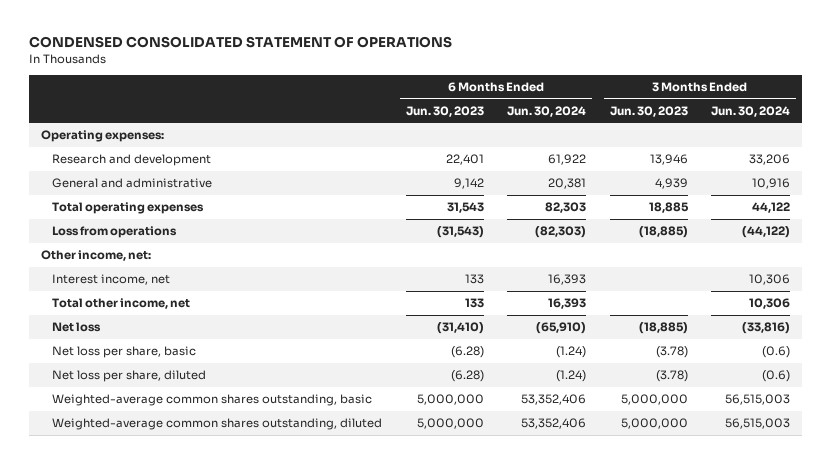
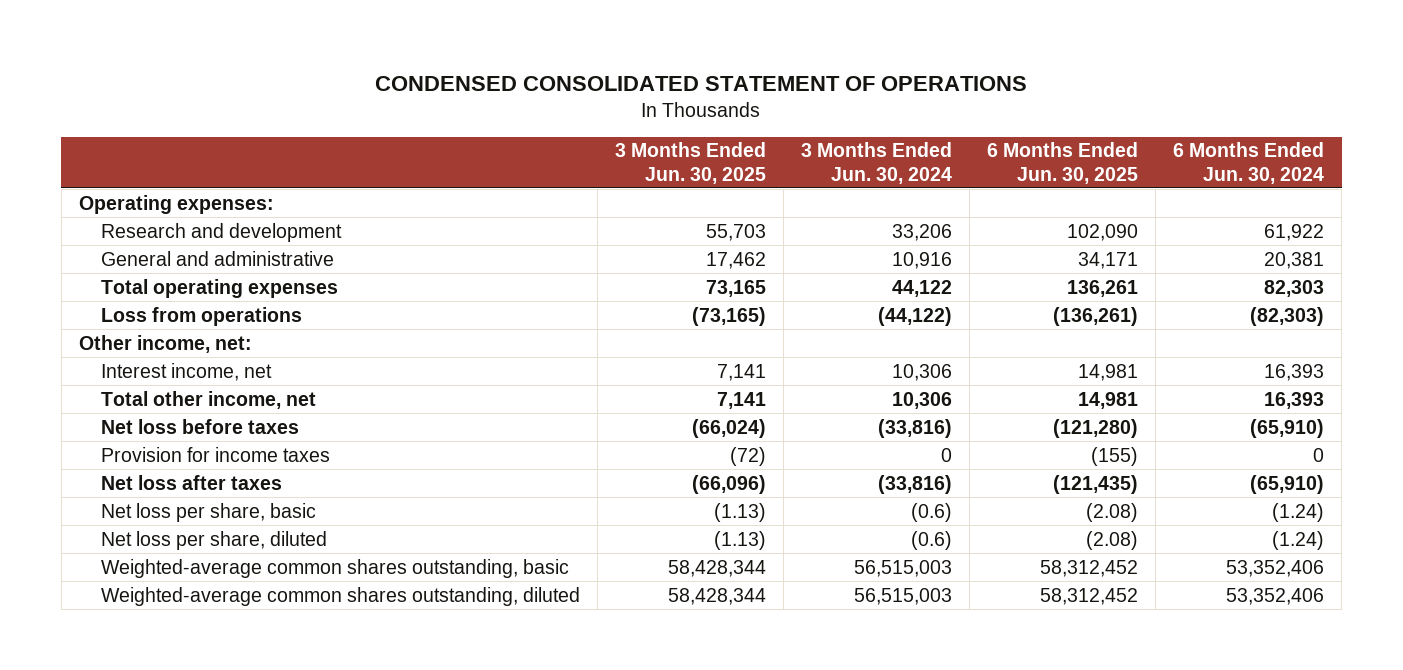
- | 6 Months Ended Jun. 30, 2023 | 6 Months Ended Jun. 30, 2024 | 3 Months Ended Jun. 30, 2023 | 3 Months Ended Jun. 30, 2024
+ | 3 Months Ended Jun. 30, 2025 | 3 Months Ended Jun. 30, 2024 | 6 Months Ended Jun. 30, 2025 | 6 Months Ended Jun. 30, 2024
- Net loss | (31,410) | (65,910) | (18,885) | (33,816)
+ Net loss before taxes | (66,024) | (33,816) | (121,280) | (65,910)
+ Provision for income taxes | (72) | 0 | (155) | 0
+ Net loss after taxes | (66,096) | (33,816) | (121,435) | (65,910)

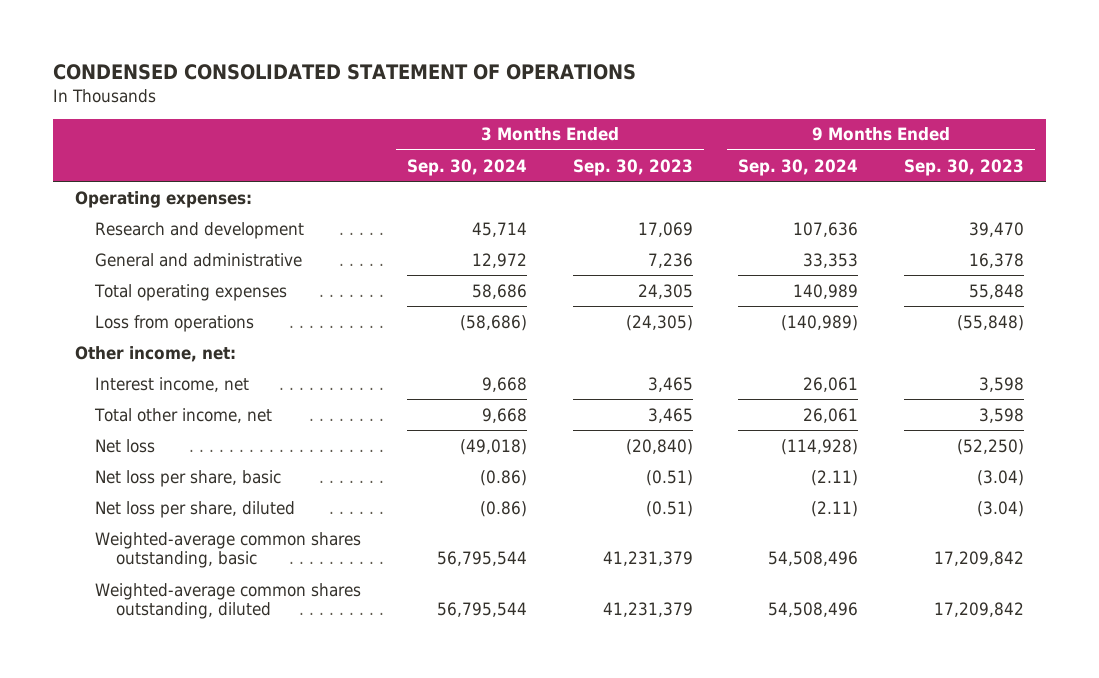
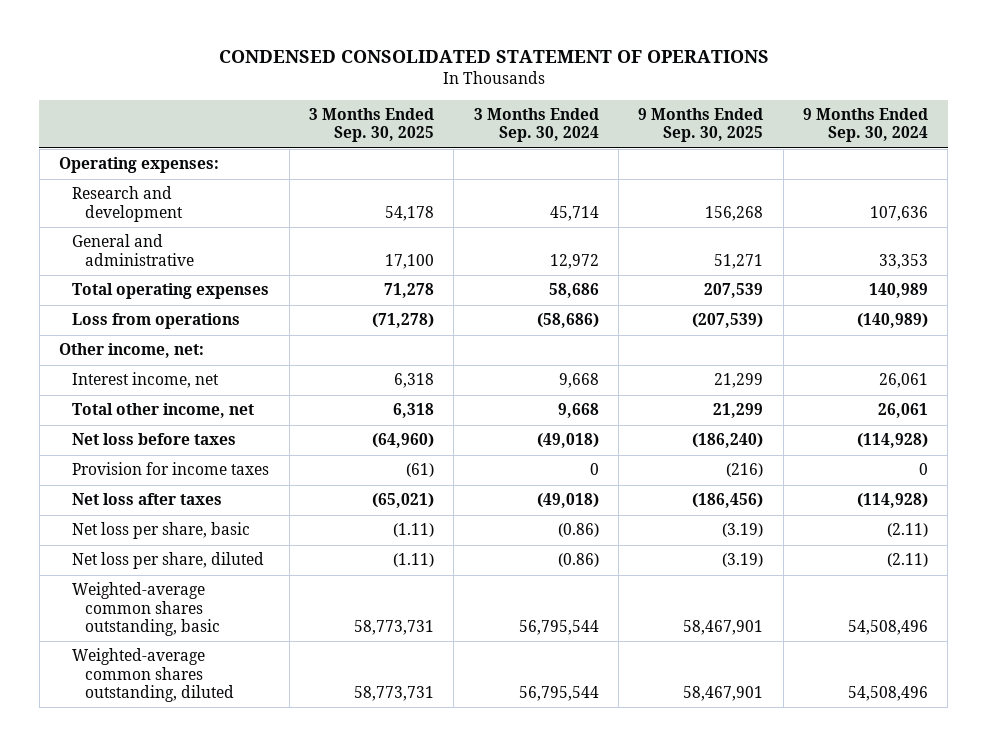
- | 3 Months Ended Sep. 30, 2024 | 3 Months Ended Sep. 30, 2023 | 9 Months Ended Sep. 30, 2024 | 9 Months Ended Sep. 30, 2023
+ | 3 Months Ended Sep. 30, 2025 | 3 Months Ended Sep. 30, 2024 | 9 Months Ended Sep. 30, 2025 | 9 Months Ended Sep. 30, 2024
- Net loss | (49,018) | (20,840) | (114,928) | (52,250)
+ Net loss before taxes | (64,960) | (49,018) | (186,240) | (114,928)
+ Provision for income taxes | (61) | 0 | (216) | 0
+ Net loss after taxes | (65,021) | (49,018) | (186,456) | (114,928)

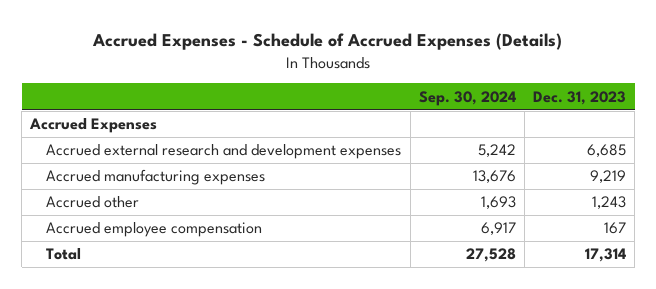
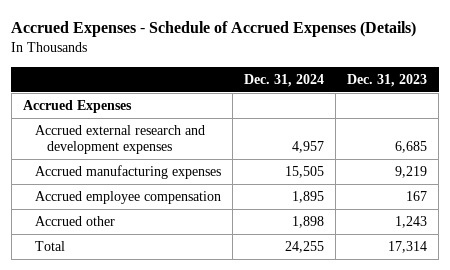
- | Sep. 30, 2024 | Dec. 31, 2023
+ | Dec. 31, 2024 | Dec. 31, 2023
moved down: Accrued other | 1,898 | 1,243

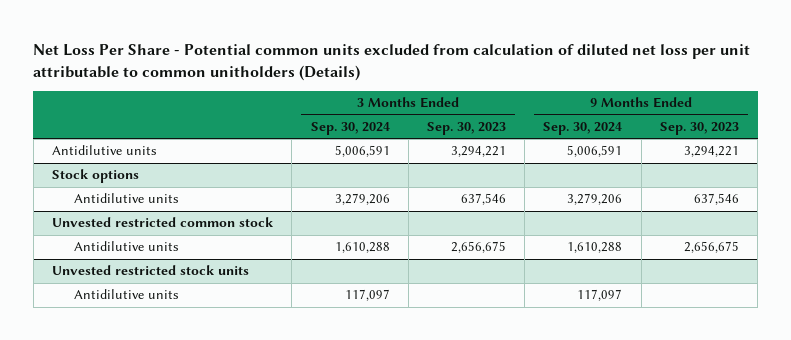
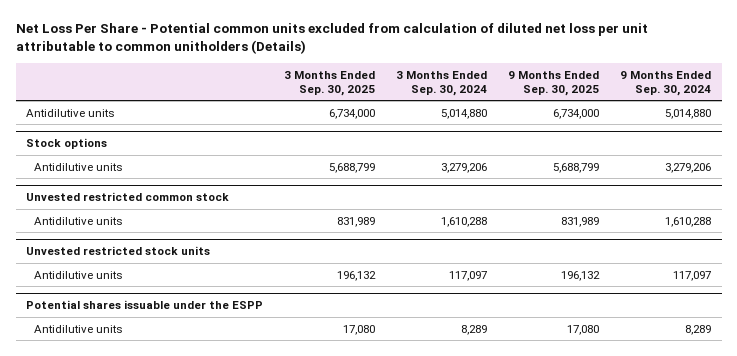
- | 3 Months Ended Sep. 30, 2024 | 3 Months Ended Sep. 30, 2023 | 9 Months Ended Sep. 30, 2024 | 9 Months Ended Sep. 30, 2023
+ | 3 Months Ended Sep. 30, 2025 | 3 Months Ended Sep. 30, 2024 | 9 Months Ended Sep. 30, 2025 | 9 Months Ended Sep. 30, 2024
- Antidilutive units | 5,006,591 | 3,294,221 | 5,006,591 | 3,294,221
+ Antidilutive units | 6,734,000 | 5,014,880 | 6,734,000 | 5,014,880
+ Potential shares issuable under the ESPP
+ Antidilutive units | 17,080 | 8,289 | 17,080 | 8,289

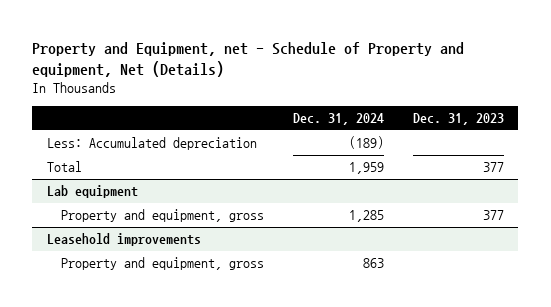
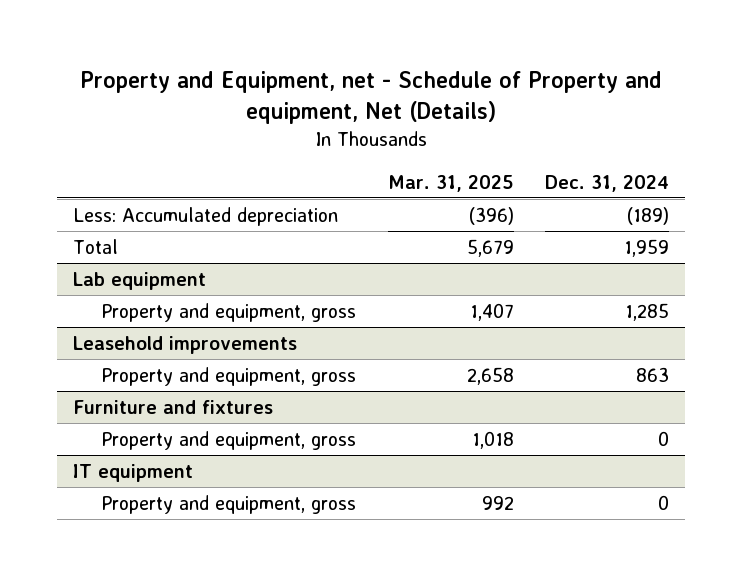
- | Dec. 31, 2024 | Dec. 31, 2023
+ | Mar. 31, 2025 | Dec. 31, 2024
+ Furniture and fixtures
+ Property and equipment, gross | 1,018 | 0
+ IT equipment
+ Property and equipment, gross | 992 | 0

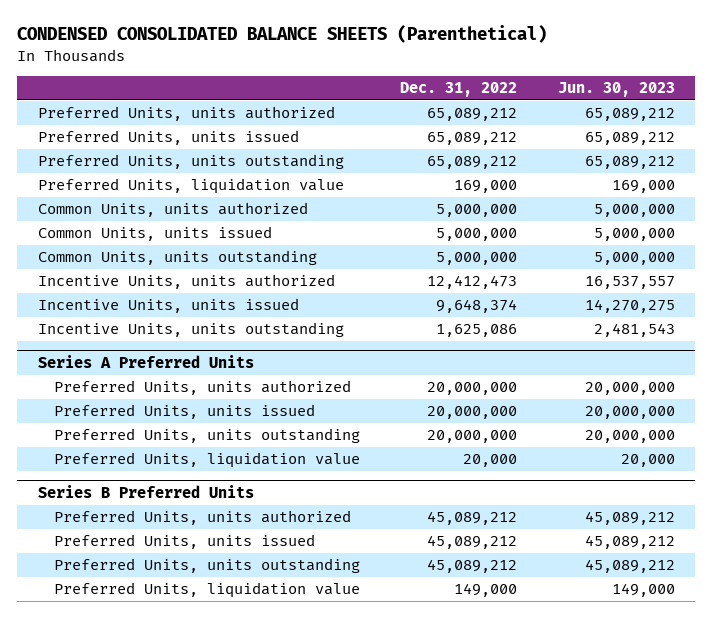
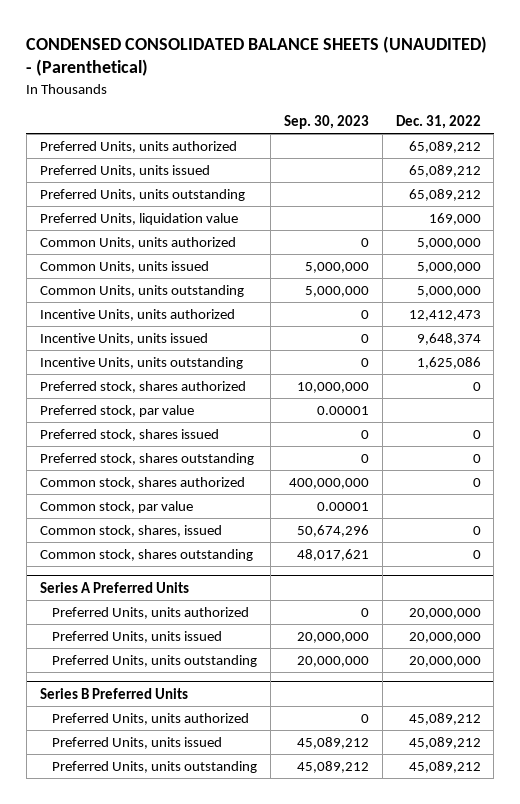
- CONDENSED CONSOLIDATED BALANCE SHEETS (Parenthetical)
+ CONDENSED CONSOLIDATED BALANCE SHEETS (UNAUDITED) - (Parenthetical)
- | Dec. 31, 2022 | Jun. 30, 2023
+ | Sep. 30, 2023 | Dec. 31, 2022
+ Preferred stock, shares authorized | 10,000,000 | 0
+ Preferred stock, par value | 0.00001 |
+ Preferred stock, shares issued | 0 | 0
+ Preferred stock, shares outstanding | 0 | 0
+ Common stock, shares authorized | 400,000,000 | 0
+ Common stock, par value | 0.00001 |
+ Common stock, shares, issued | 50,674,296 | 0
+ Common stock, shares outstanding | 48,017,621 | 0
@ Series A Preferred Units
- Preferred Units, liquidation value | 20,000 | 20,000
@ Series B Preferred Units
- Preferred Units, liquidation value | 149,000 | 149,000

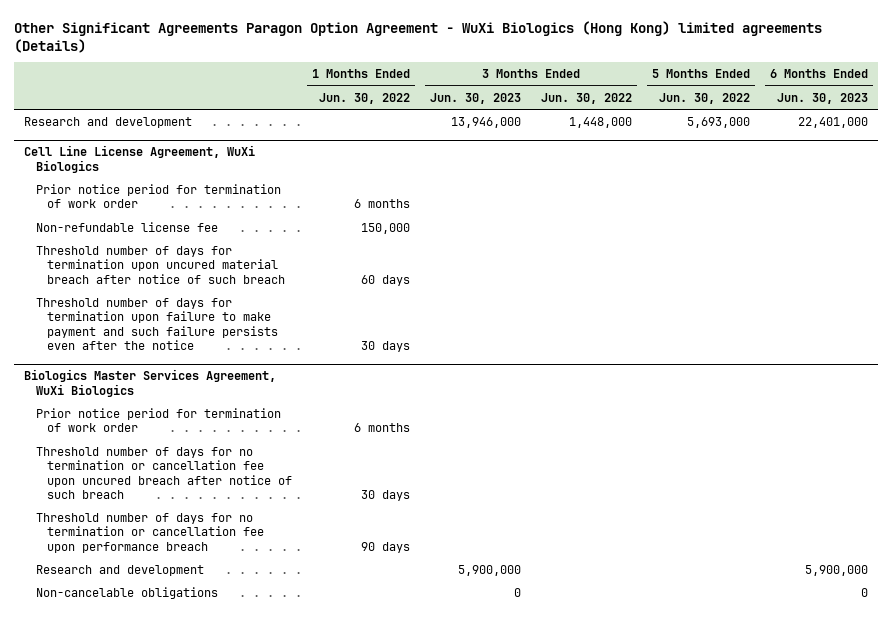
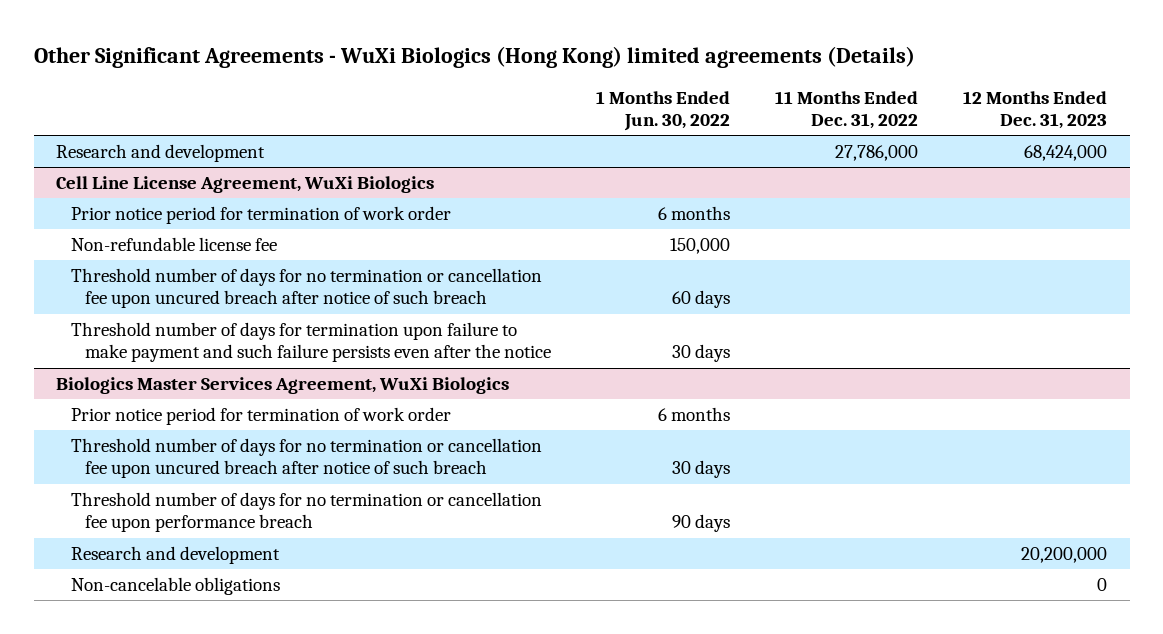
- Other Significant Agreements Paragon Option Agreement - WuXi Biologics (Hong Kong) limited agreements (Details)
+ Other Significant Agreements - WuXi Biologics (Hong Kong) limited agreements (Details)
- | 1 Months Ended Jun. 30, 2022 | 3 Months Ended Jun. 30, 2023 | 3 Months Ended Jun. 30, 2022 | 5 Months Ended Jun. 30, 2022 | 6 Months Ended Jun. 30, 2023
+ | 1 Months Ended Jun. 30, 2022 | 11 Months Ended Dec. 31, 2022 | 12 Months Ended Dec. 31, 2023
@ Cell Line License Agreement, WuXi Biologics
- Threshold number of days for termination upon uncured material breach after notice of such breach | 60 days | | | |
+ Threshold number of days for no termination or cancellation fee upon uncured breach after notice of such breach | 60 days | |

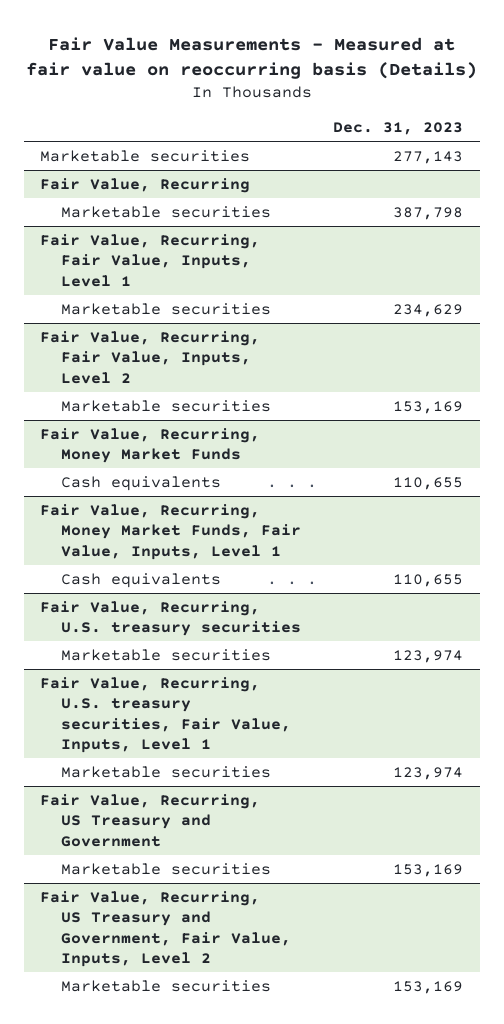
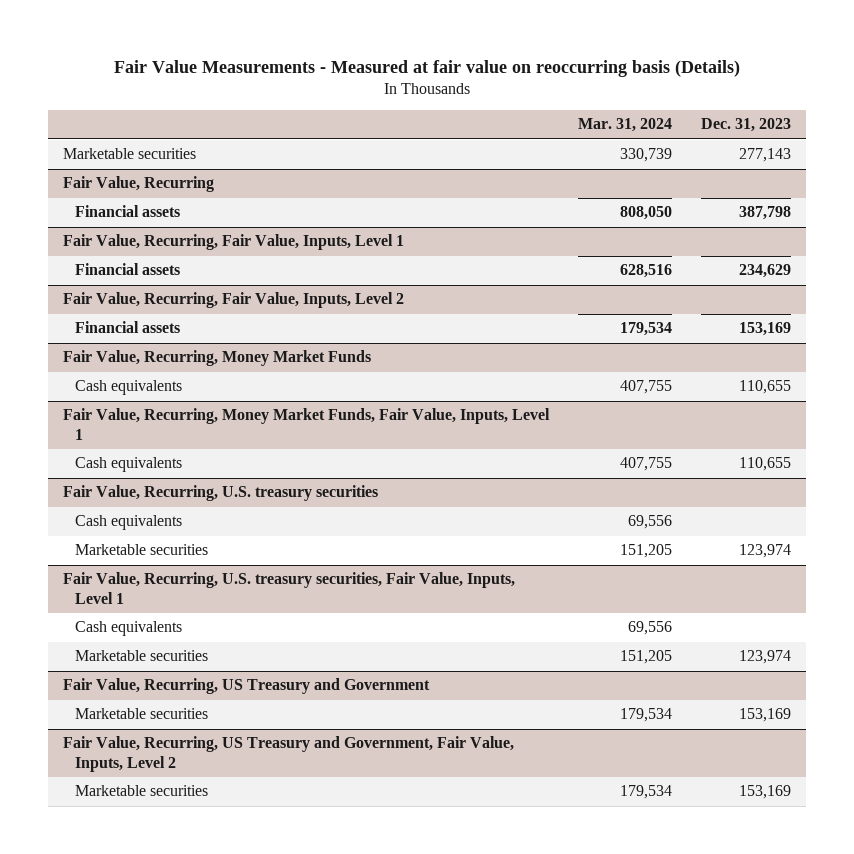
- | Dec. 31, 2023
+ | Mar. 31, 2024 | Dec. 31, 2023
@ Fair Value, Recurring
- Marketable securities | 387,798
+ Financial assets | 808,050 | 387,798
@ Fair Value, Recurring, Fair Value, Inputs, Level 1
- Marketable securities | 234,629
+ Financial assets | 628,516 | 234,629
@ Fair Value, Recurring, Fair Value, Inputs, Level 2
- Marketable securities | 153,169
+ Financial assets | 179,534 | 153,169
@ Fair Value, Recurring, U.S. treasury securities
+ Cash equivalents | 69,556 |
@ Fair Value, Recurring, U.S. treasury securities, Fair Value, Inputs, Level 1
+ Cash equivalents | 69,556 |

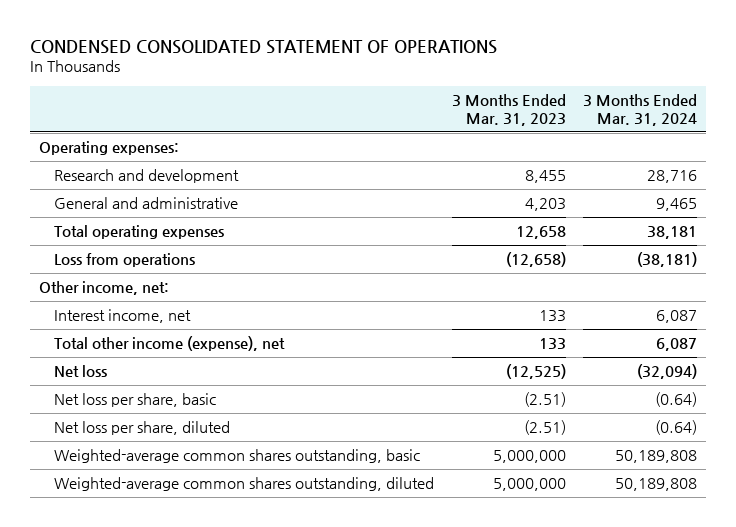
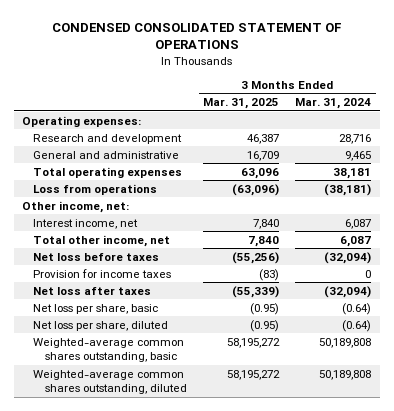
- | 3 Months Ended Mar. 31, 2023 | 3 Months Ended Mar. 31, 2024
+ | 3 Months Ended Mar. 31, 2025 | 3 Months Ended Mar. 31, 2024
- Total other income (expense), net | 133 | 6,087
- Net loss | (12,525) | (32,094)
+ Total other income, net | 7,840 | 6,087
+ Net loss before taxes | (55,256) | (32,094)
+ Provision for income taxes | (83) | 0
+ Net loss after taxes | (55,339) | (32,094)

